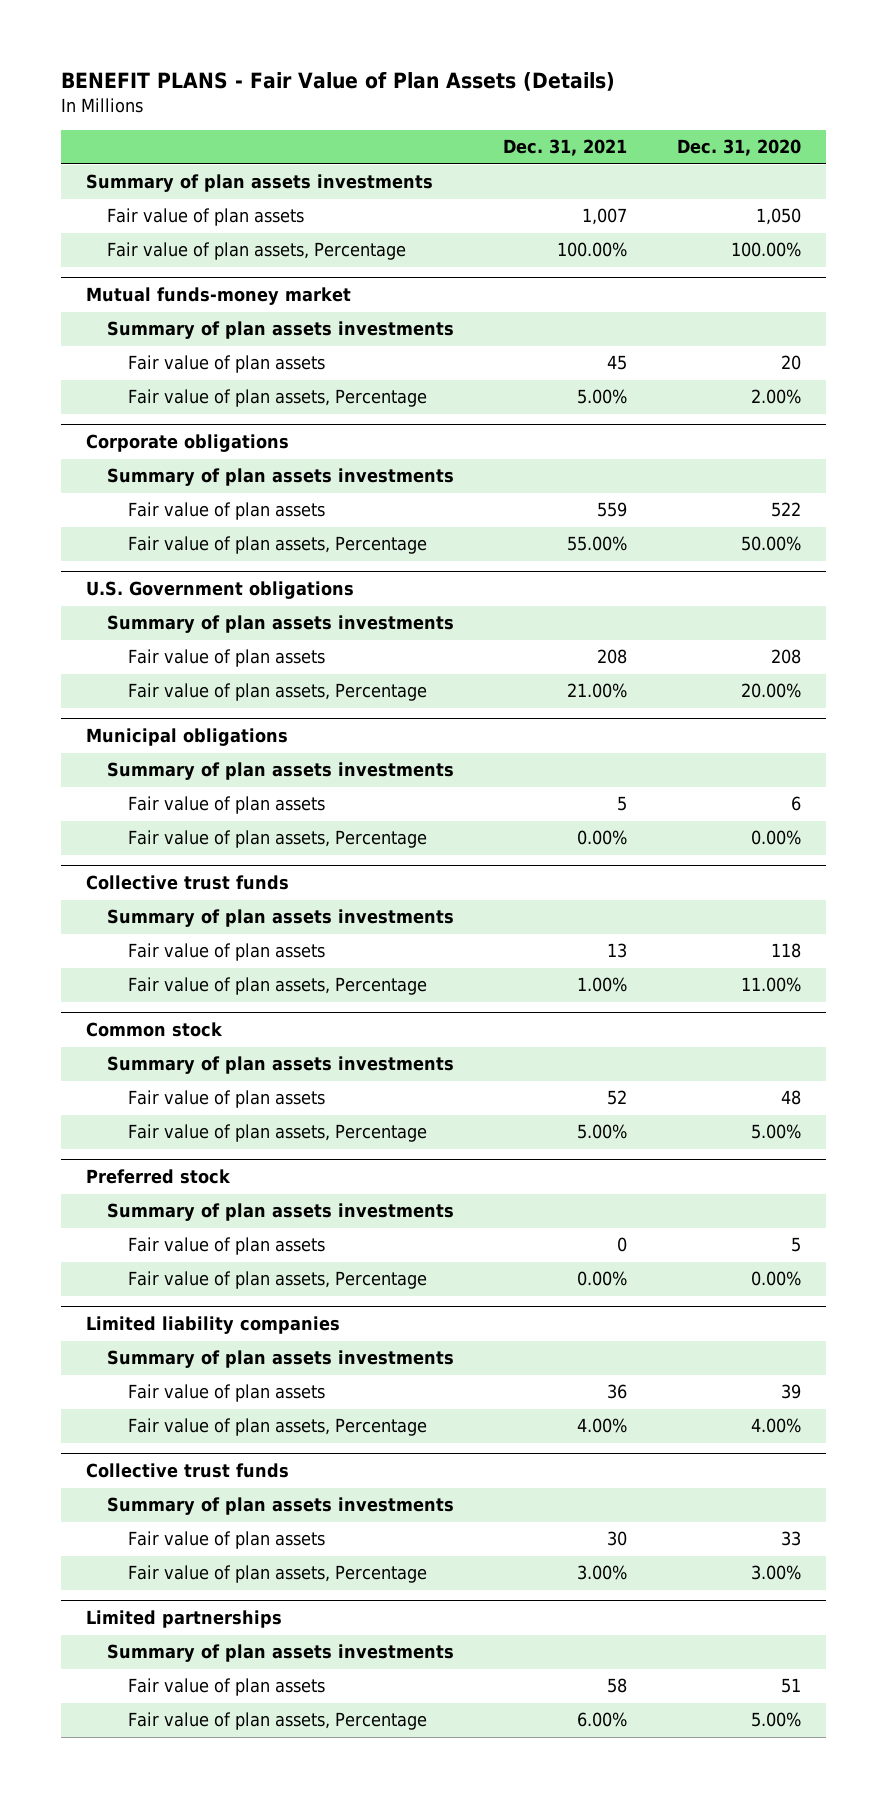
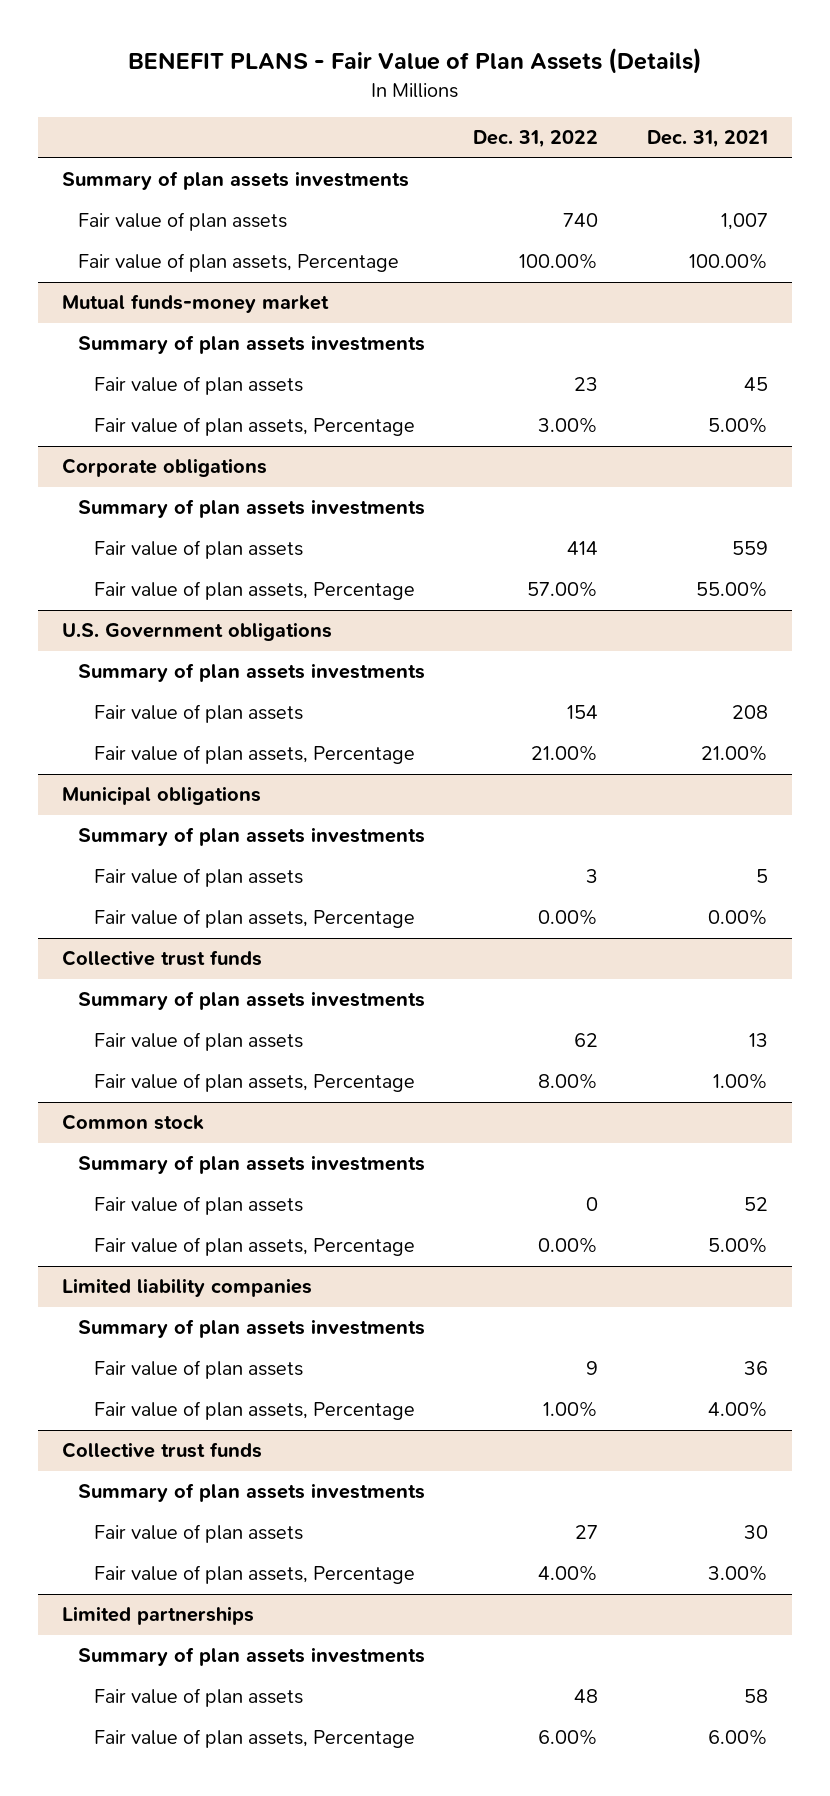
- | Dec. 31, 2021 | Dec. 31, 2020
+ | Dec. 31, 2022 | Dec. 31, 2021
- Preferred stock
- Summary of plan assets investments
- Fair value of plan assets | 0 | 5
- Fair value of plan assets, Percentage | 0.00% | 0.00%

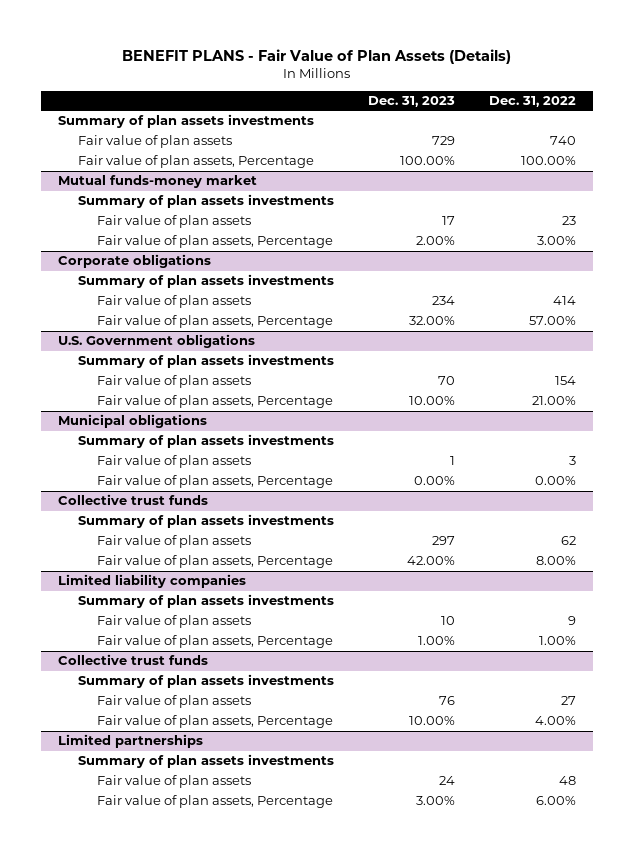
- | Dec. 31, 2022 | Dec. 31, 2021
+ | Dec. 31, 2023 | Dec. 31, 2022
- Common stock
- Summary of plan assets investments
- Fair value of plan assets | 0 | 52
- Fair value of plan assets, Percentage | 0.00% | 5.00%

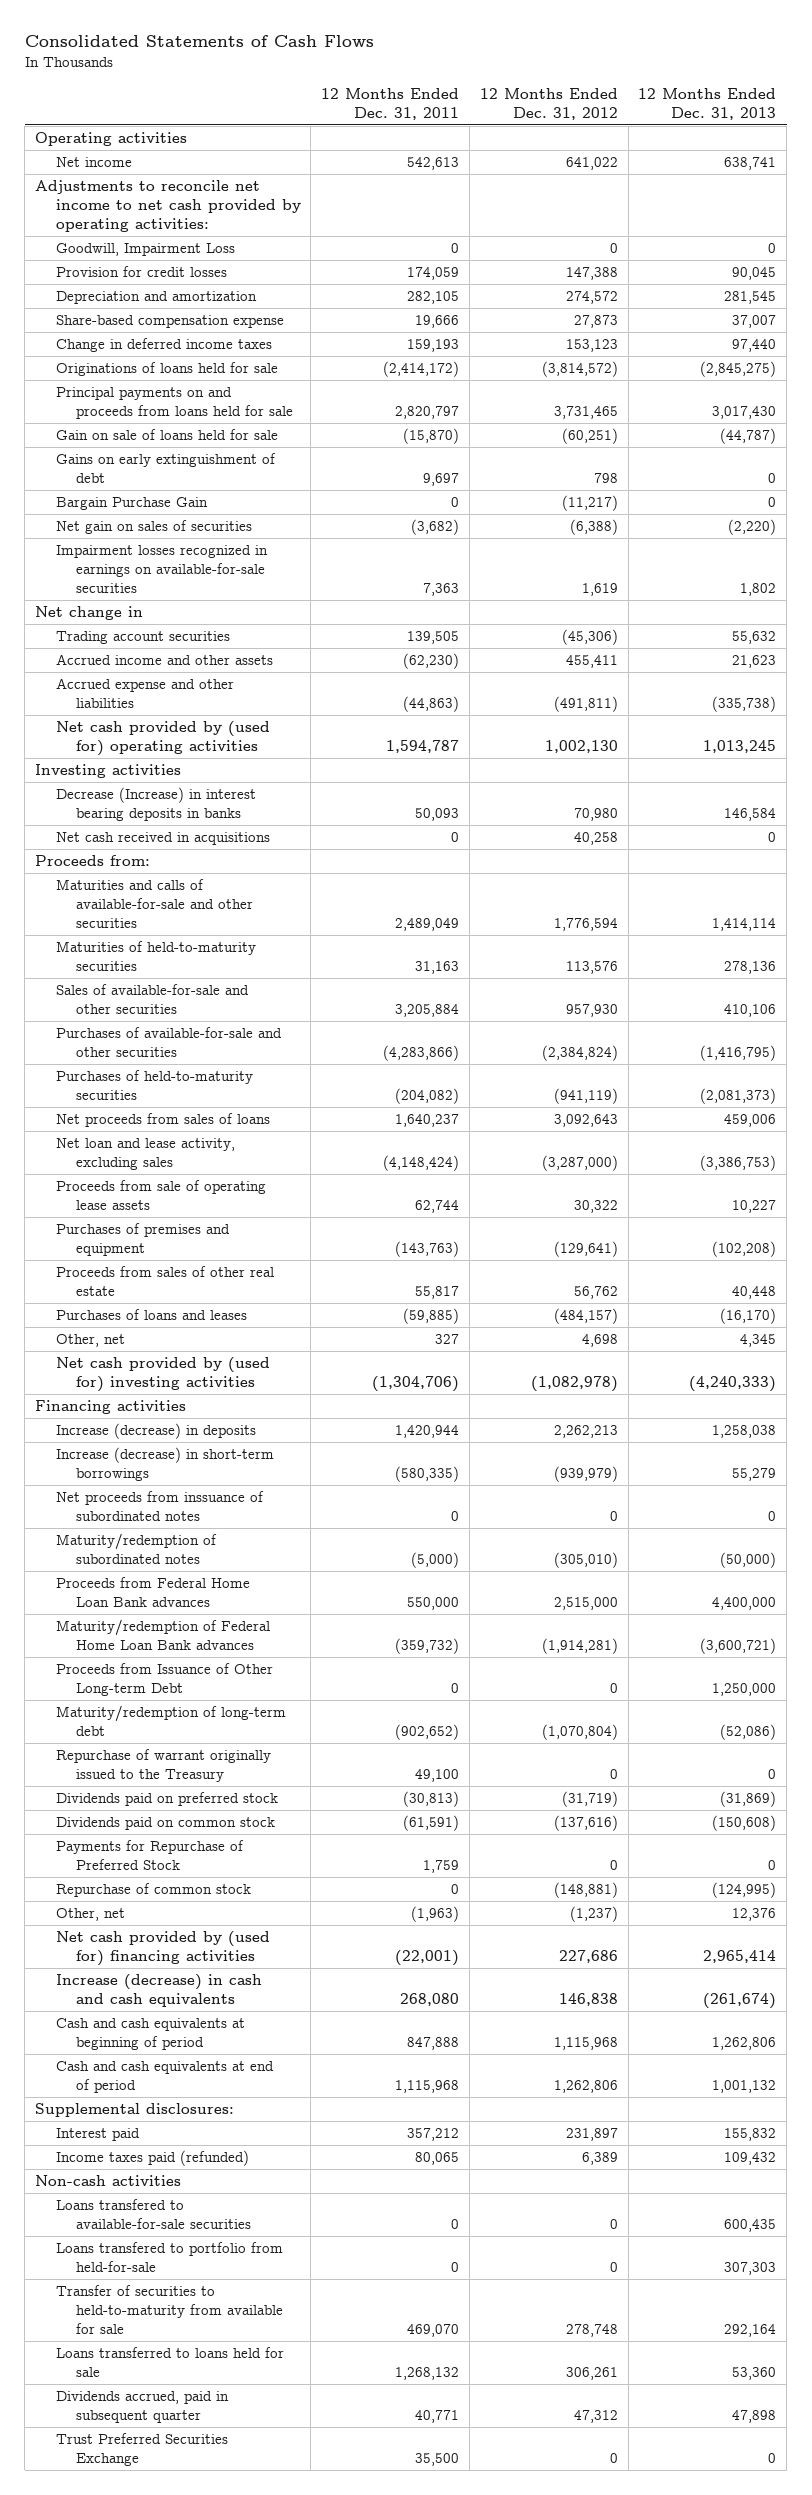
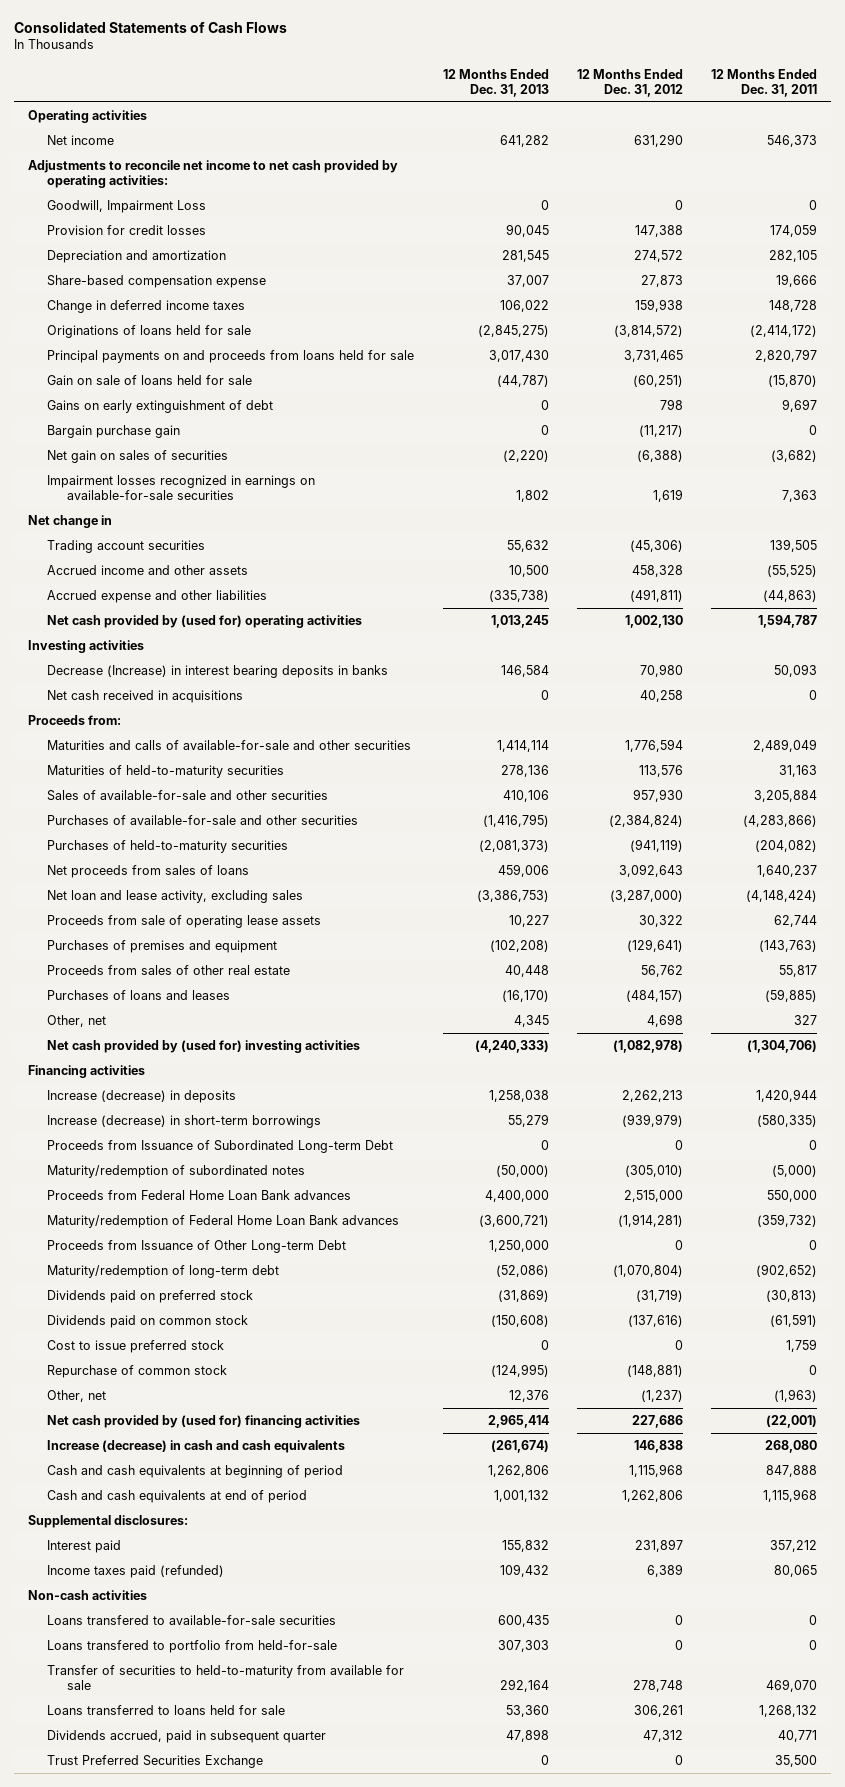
- | 12 Months Ended Dec. 31, 2011 | 12 Months Ended Dec. 31, 2012 | 12 Months Ended Dec. 31, 2013
+ | 12 Months Ended Dec. 31, 2013 | 12 Months Ended Dec. 31, 2012 | 12 Months Ended Dec. 31, 2011
- Net income | 542,613 | 641,022 | 638,741
+ Net income | 641,282 | 631,290 | 546,373
- Change in deferred income taxes | 159,193 | 153,123 | 97,440
+ Change in deferred income taxes | 106,022 | 159,938 | 148,728
- Bargain Purchase Gain | 0 | (11,217) | 0
+ Bargain purchase gain | 0 | (11,217) | 0
- Accrued income and other assets | (62,230) | 455,411 | 21,623
+ Accrued income and other assets | 10,500 | 458,328 | (55,525)
- Net proceeds from inssuance of subordinated notes | 0 | 0 | 0
+ Proceeds from Issuance of Subordinated Long-term Debt | 0 | 0 | 0
- Repurchase of warrant originally issued to the Treasury | 49,100 | 0 | 0
- Payments for Repurchase of Preferred Stock | 1,759 | 0 | 0
+ Cost to issue preferred stock | 0 | 0 | 1,759

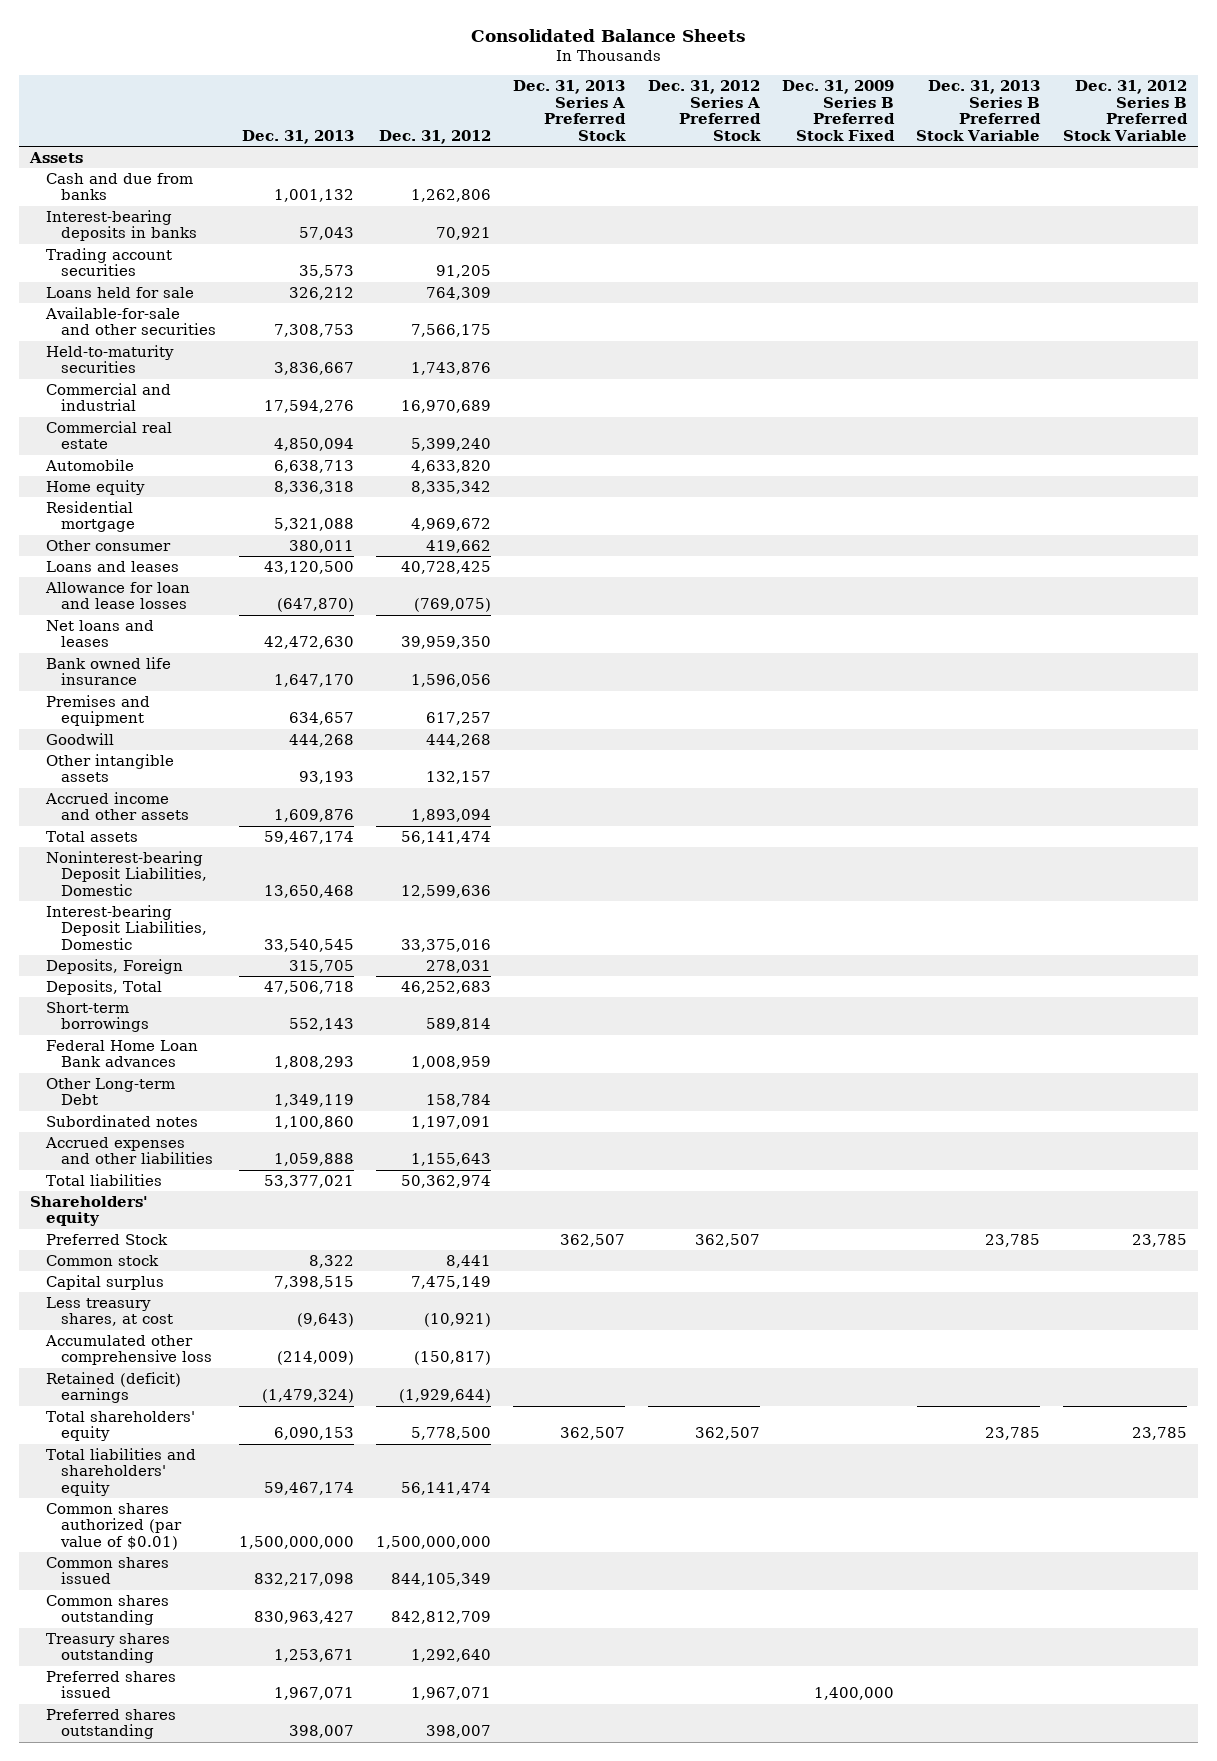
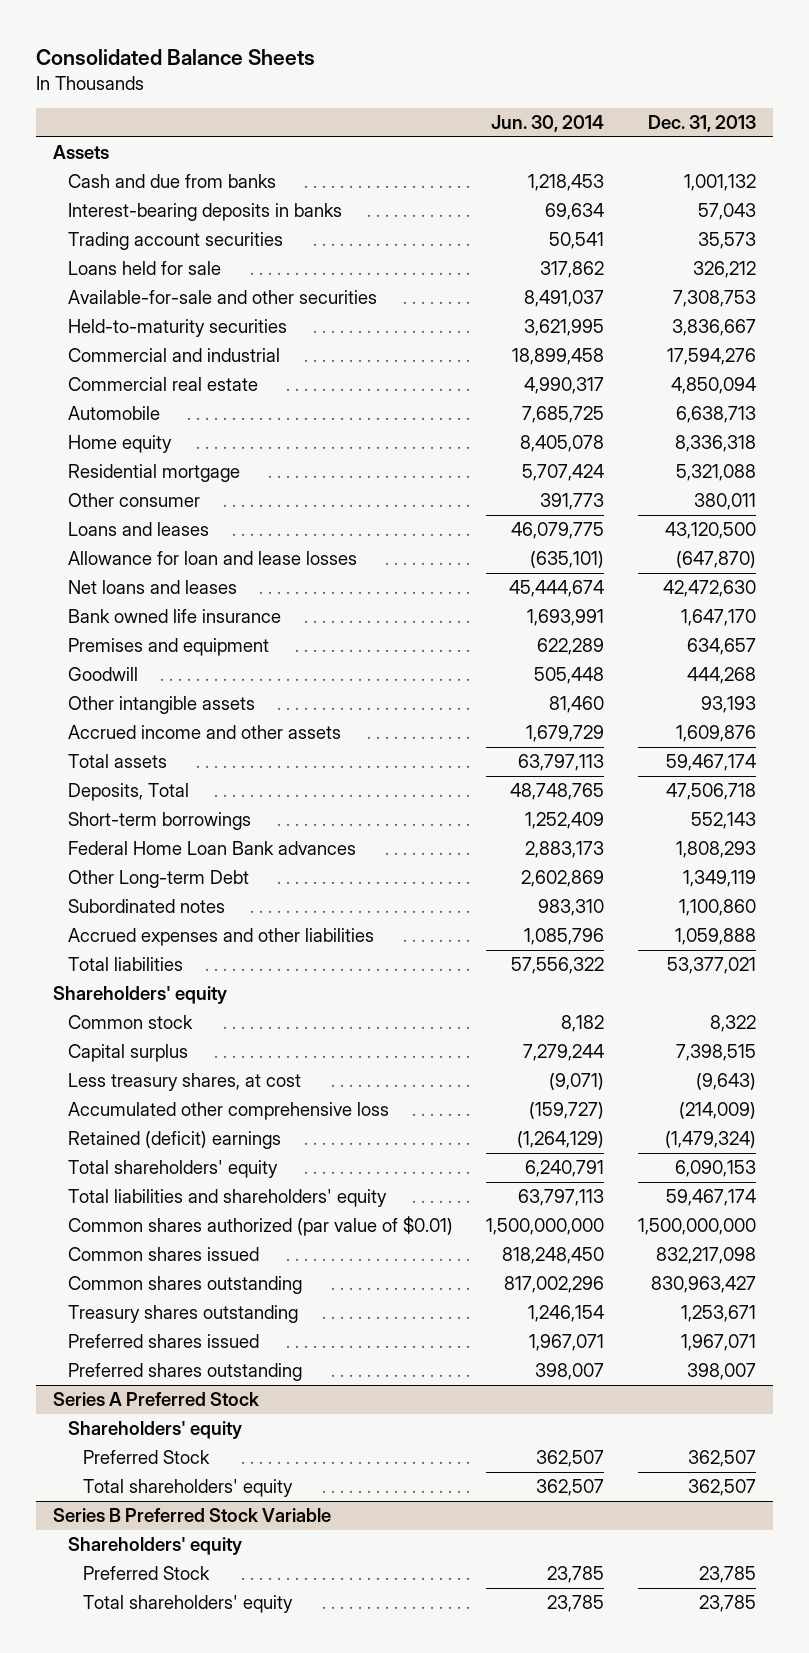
- | Dec. 31, 2013 | Dec. 31, 2012 | Dec. 31, 2013 Series A Preferred Stock | Dec. 31, 2012 Series A Preferred Stock | Dec. 31, 2009 Series B Preferred Stock Fixed | Dec. 31, 2013 Series B Preferred Stock Variable | Dec. 31, 2012 Series B Preferred Stock Variable
+ | Jun. 30, 2014 | Dec. 31, 2013
- Noninterest-bearing Deposit Liabilities, Domestic | 13,650,468 | 12,599,636 | | | | |
- Interest-bearing Deposit Liabilities, Domestic | 33,540,545 | 33,375,016 | | | | |
- Deposits, Foreign | 315,705 | 278,031 | | | | |
- Preferred Stock | | | 362,507 | 362,507 | | 23,785 | 23,785
+ Series A Preferred Stock
+ Shareholders' equity
+ Preferred Stock | 362,507 | 362,507
+ Total shareholders' equity | 362,507 | 362,507
+ Series B Preferred Stock Variable
+ Shareholders' equity
+ Preferred Stock | 23,785 | 23,785
+ Total shareholders' equity | 23,785 | 23,785

